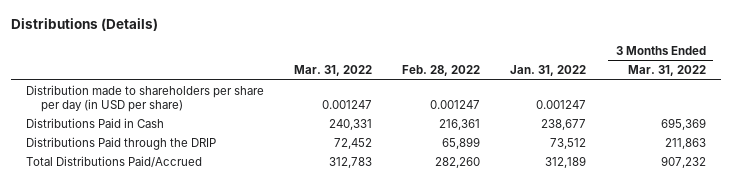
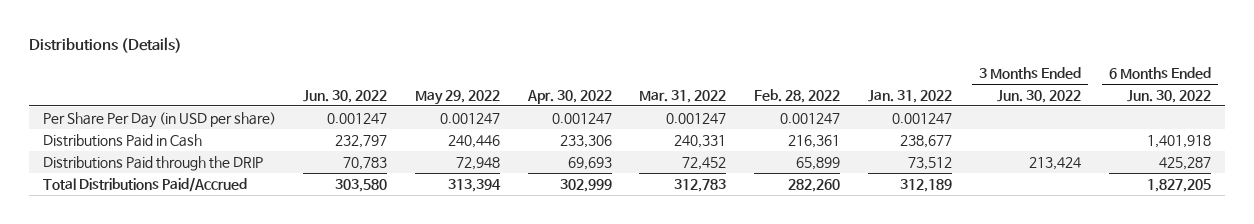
- | Mar. 31, 2022 | Feb. 28, 2022 | Jan. 31, 2022 | 3 Months Ended Mar. 31, 2022
+ | Jun. 30, 2022 | May 29, 2022 | Apr. 30, 2022 | Mar. 31, 2022 | Feb. 28, 2022 | Jan. 31, 2022 | 3 Months Ended Jun. 30, 2022 | 6 Months Ended Jun. 30, 2022
- Distribution made to shareholders per share per day (in USD per share) | 0.001247 | 0.001247 | 0.001247 |
+ Per Share Per Day (in USD per share) | 0.001247 | 0.001247 | 0.001247 | 0.001247 | 0.001247 | 0.001247 | |

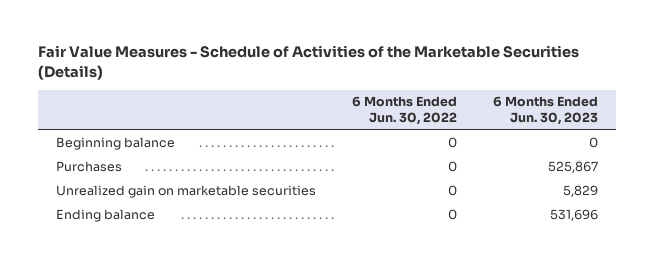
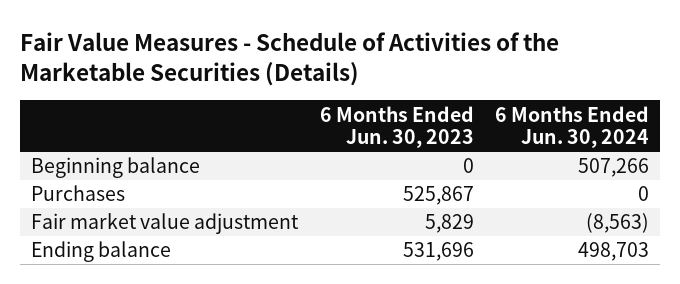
- | 6 Months Ended Jun. 30, 2022 | 6 Months Ended Jun. 30, 2023
+ | 6 Months Ended Jun. 30, 2023 | 6 Months Ended Jun. 30, 2024
- Unrealized gain on marketable securities | 0 | 5,829
+ Fair market value adjustment | 5,829 | (8,563)

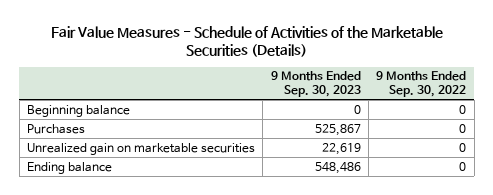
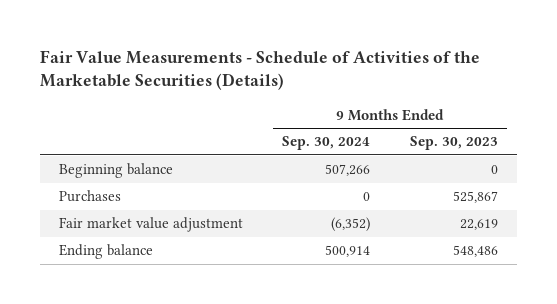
- Fair Value Measures - Schedule of Activities of the Marketable Securities (Details)
+ Fair Value Measurements - Schedule of Activities of the Marketable Securities (Details)
- | 9 Months Ended Sep. 30, 2023 | 9 Months Ended Sep. 30, 2022
+ | 9 Months Ended Sep. 30, 2024 | 9 Months Ended Sep. 30, 2023
- Unrealized gain on marketable securities | 22,619 | 0
+ Fair market value adjustment | (6,352) | 22,619

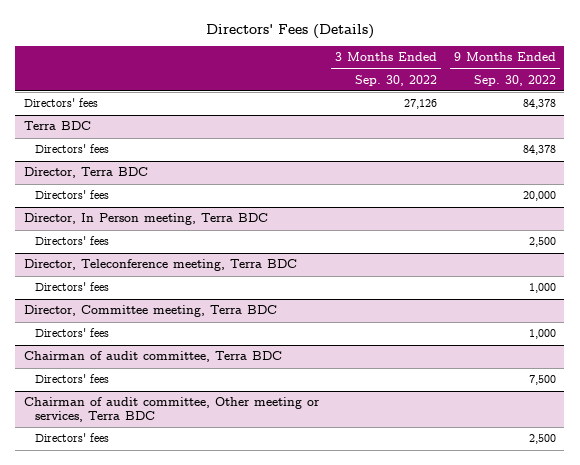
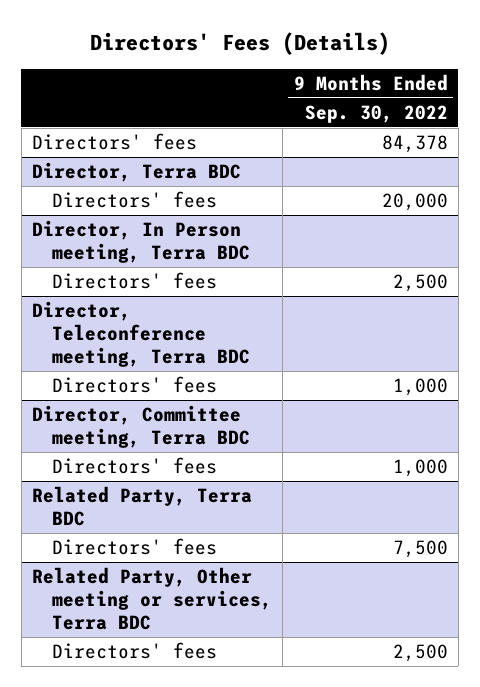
- | 3 Months Ended Sep. 30, 2022 | 9 Months Ended Sep. 30, 2022
+ | 9 Months Ended Sep. 30, 2022
- Terra BDC
- Directors' fees | | 84,378
- Chairman of audit committee, Terra BDC
+ Related Party, Terra BDC
- Chairman of audit committee, Other meeting or services, Terra BDC
+ Related Party, Other meeting or services, Terra BDC

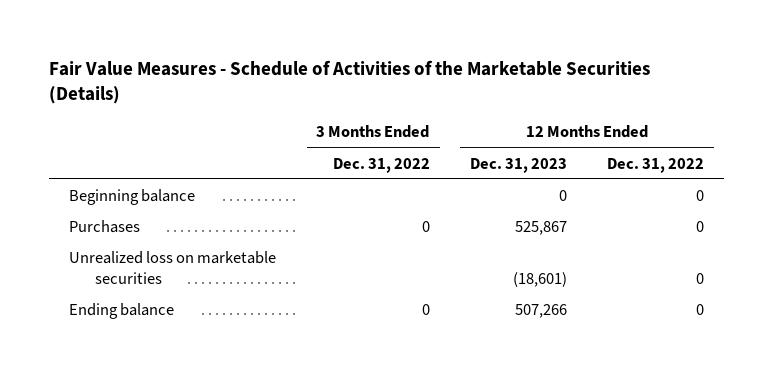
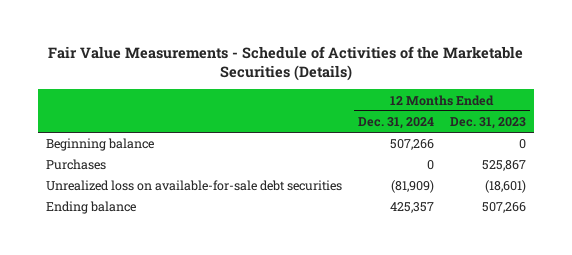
- Fair Value Measures - Schedule of Activities of the Marketable Securities (Details)
+ Fair Value Measurements - Schedule of Activities of the Marketable Securities (Details)
- | 3 Months Ended Dec. 31, 2022 | 12 Months Ended Dec. 31, 2023 | 12 Months Ended Dec. 31, 2022
+ | 12 Months Ended Dec. 31, 2024 | 12 Months Ended Dec. 31, 2023
- Unrealized loss on marketable securities | | (18,601) | 0
+ Unrealized loss on available-for-sale debt securities | (81,909) | (18,601)

